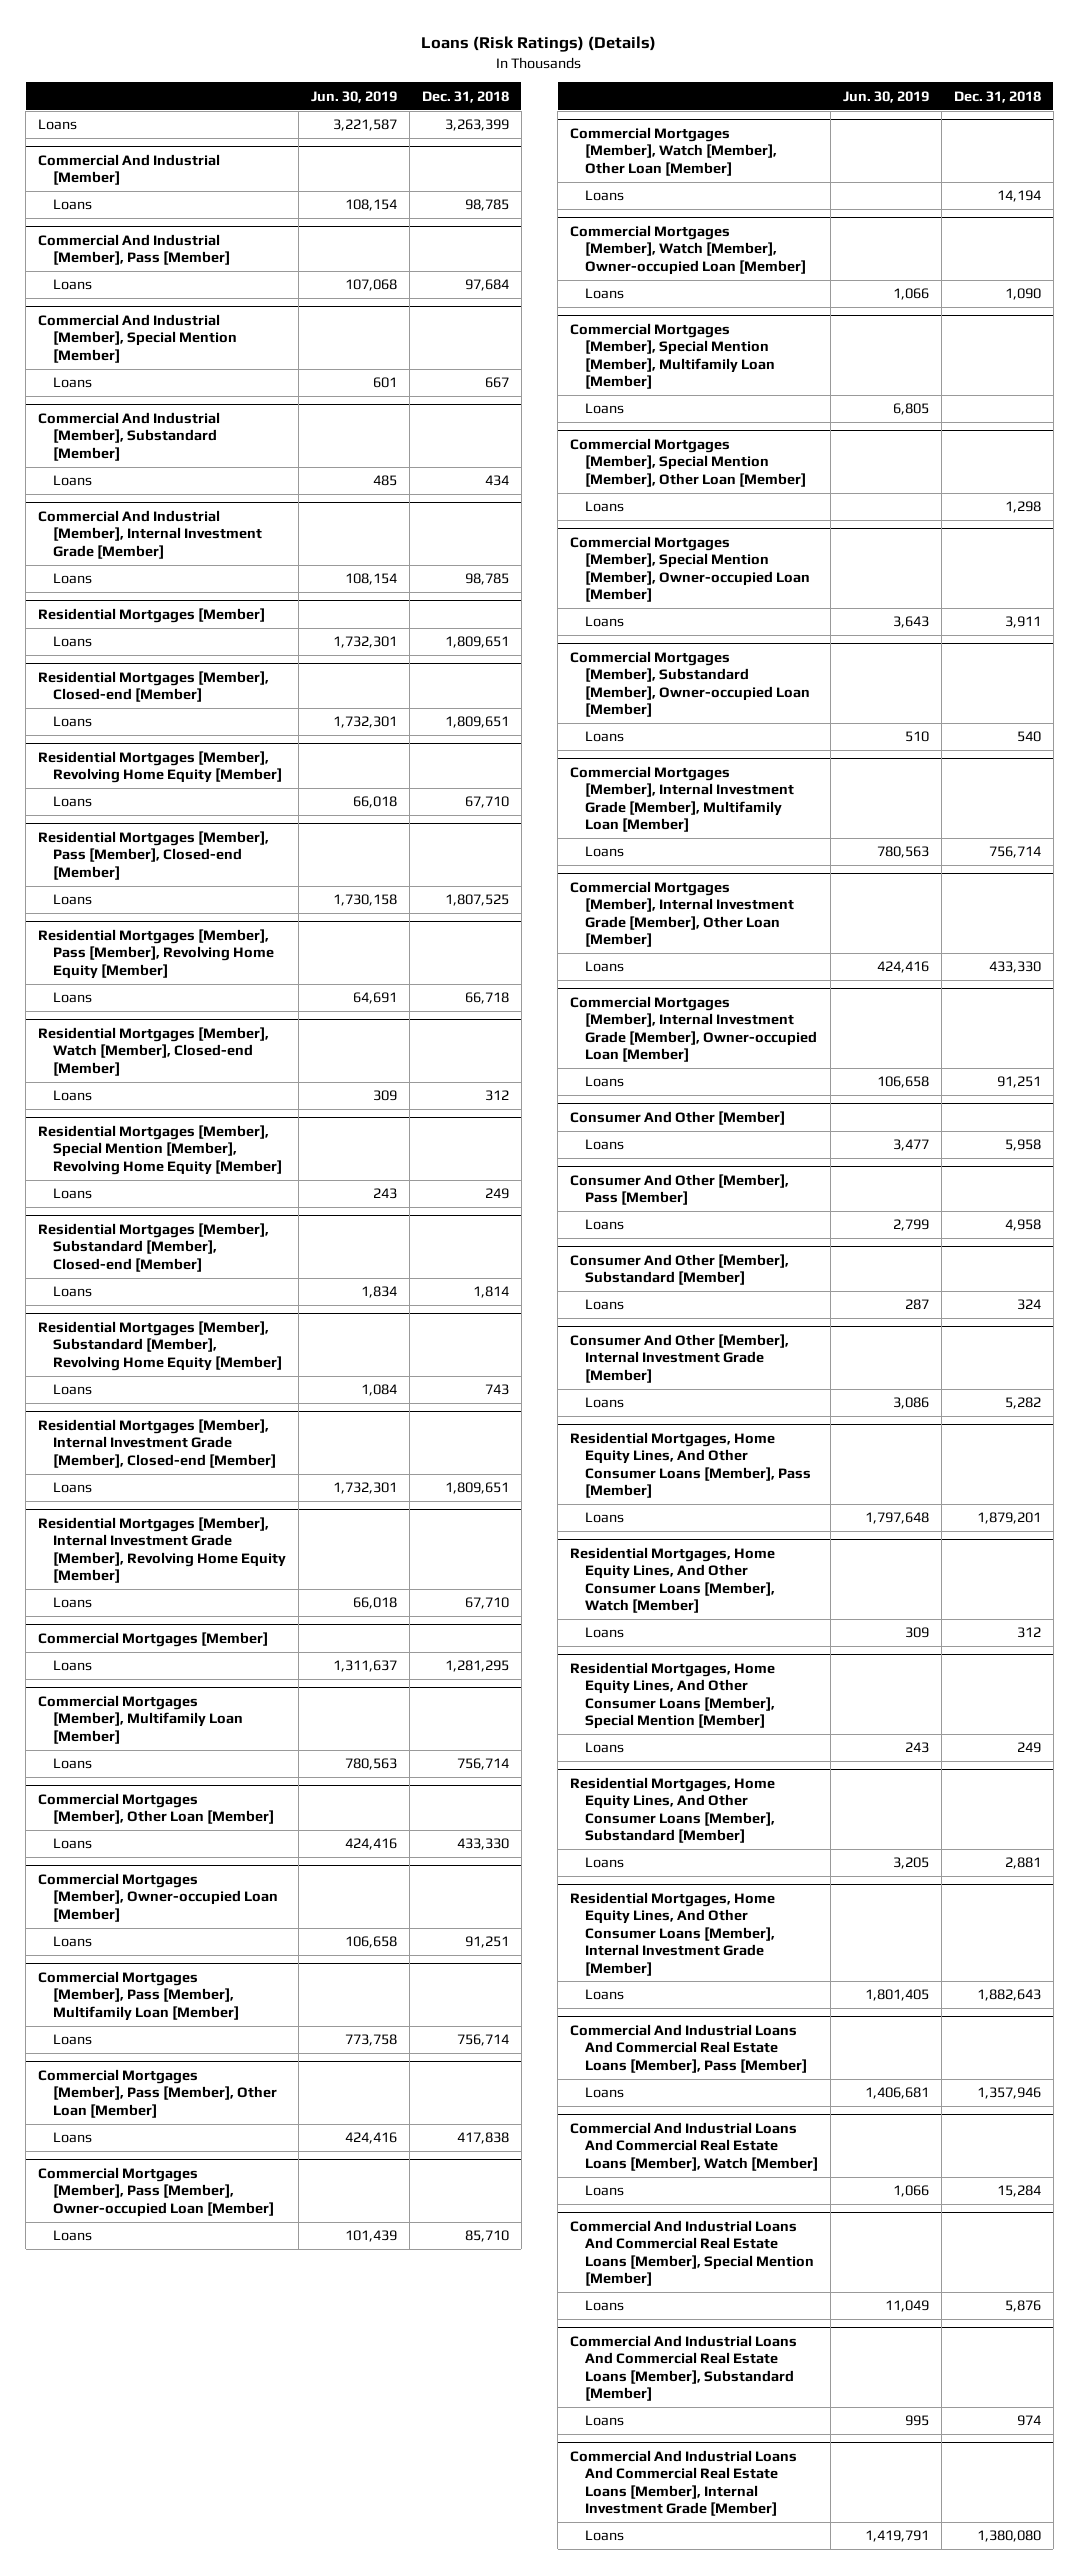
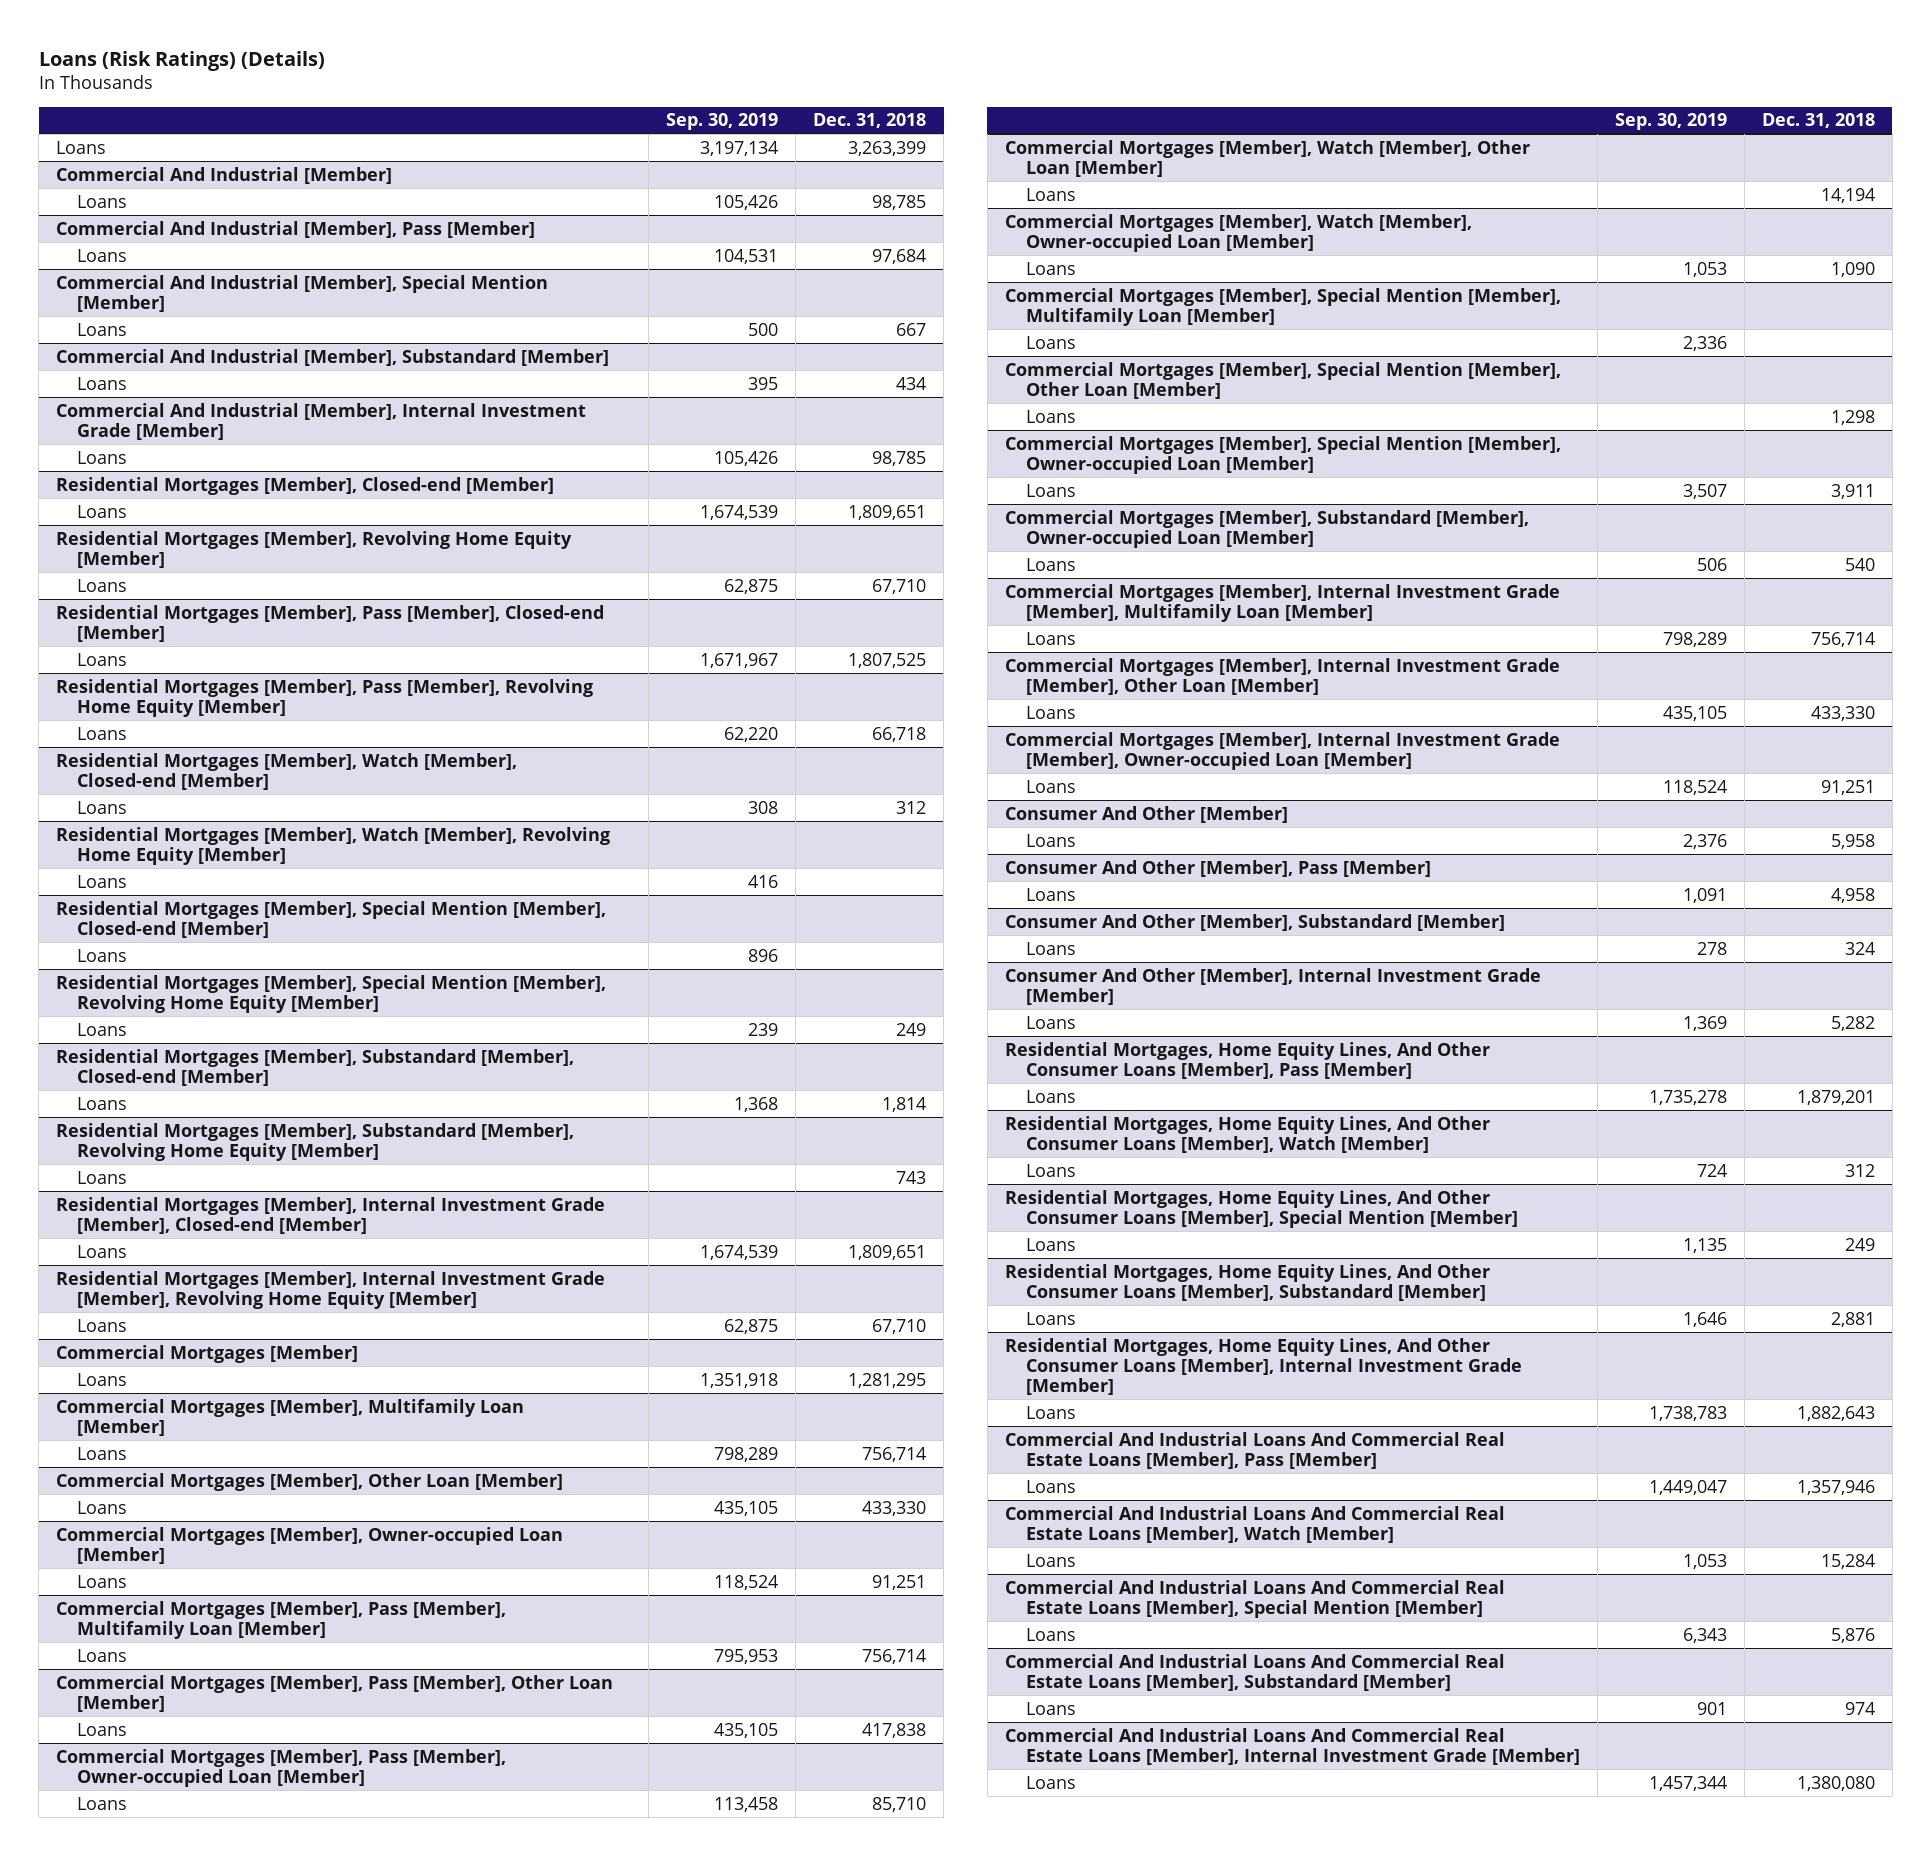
- | Jun. 30, 2019 | Dec. 31, 2018
+ | Sep. 30, 2019 | Dec. 31, 2018
- Residential Mortgages [Member]
- Loans | 1,732,301 | 1,809,651
+ Residential Mortgages [Member], Watch [Member], Revolving Home Equity [Member]
+ Loans | 416 |
+ Residential Mortgages [Member], Special Mention [Member], Closed-end [Member]
+ Loans | 896 |

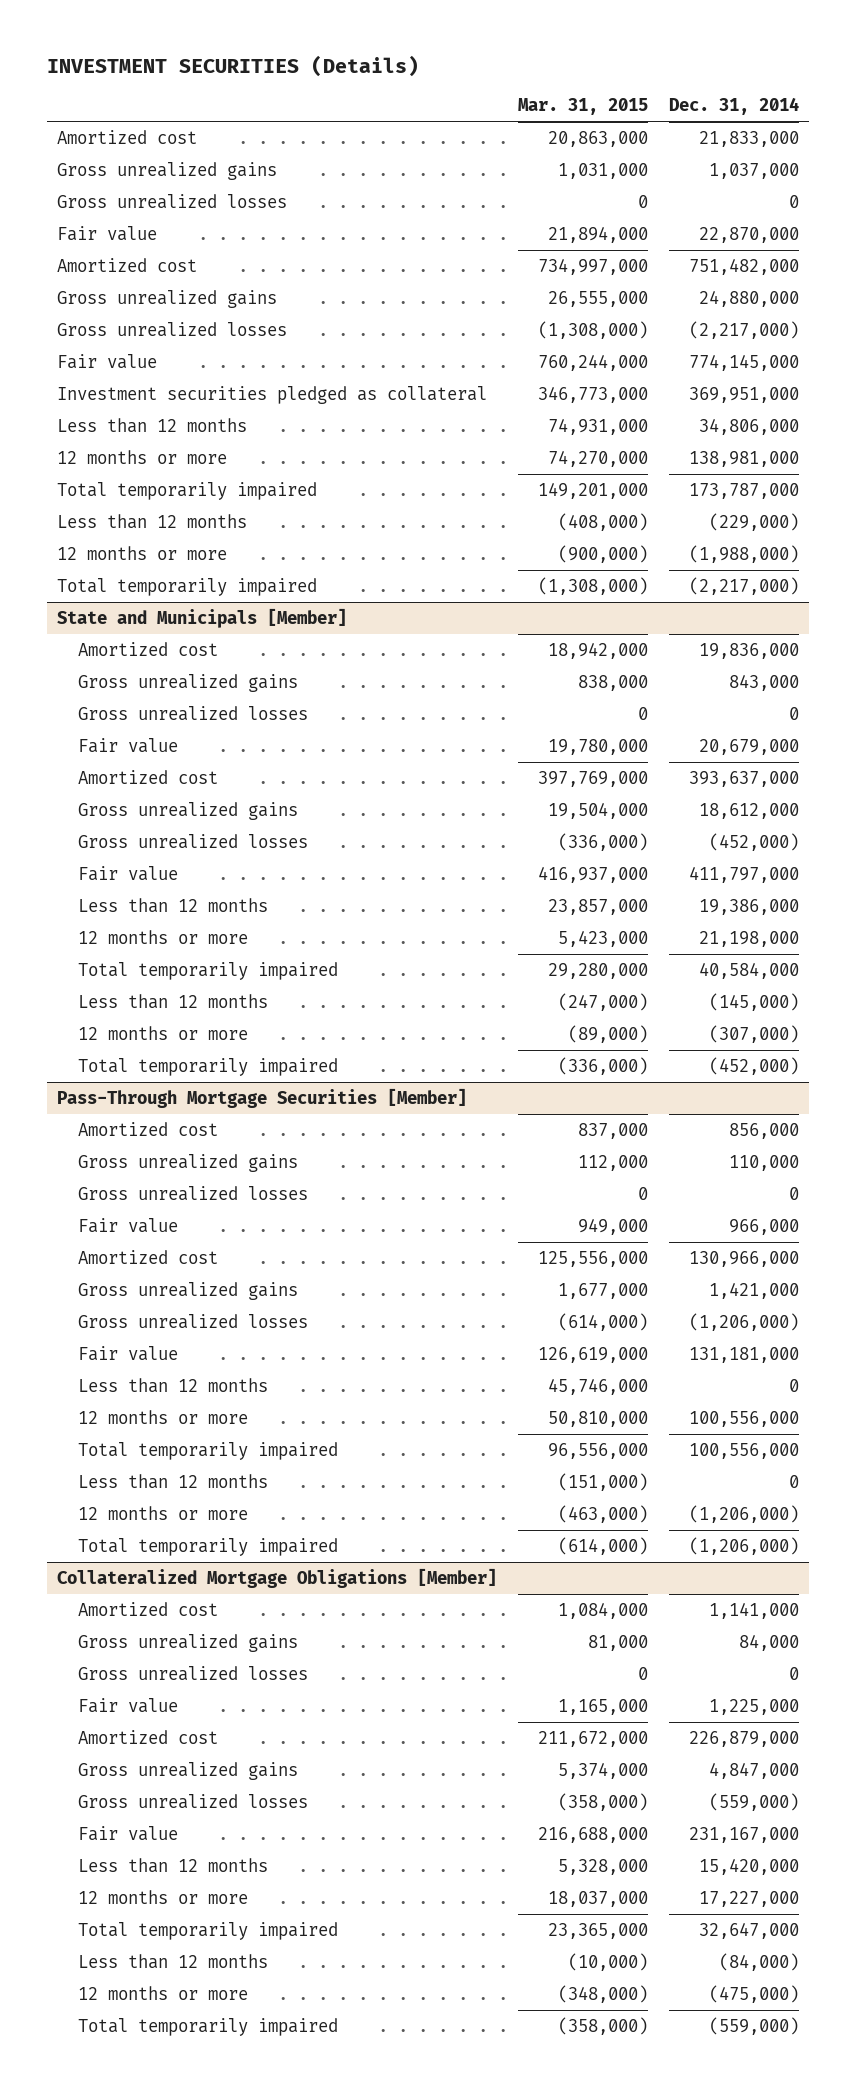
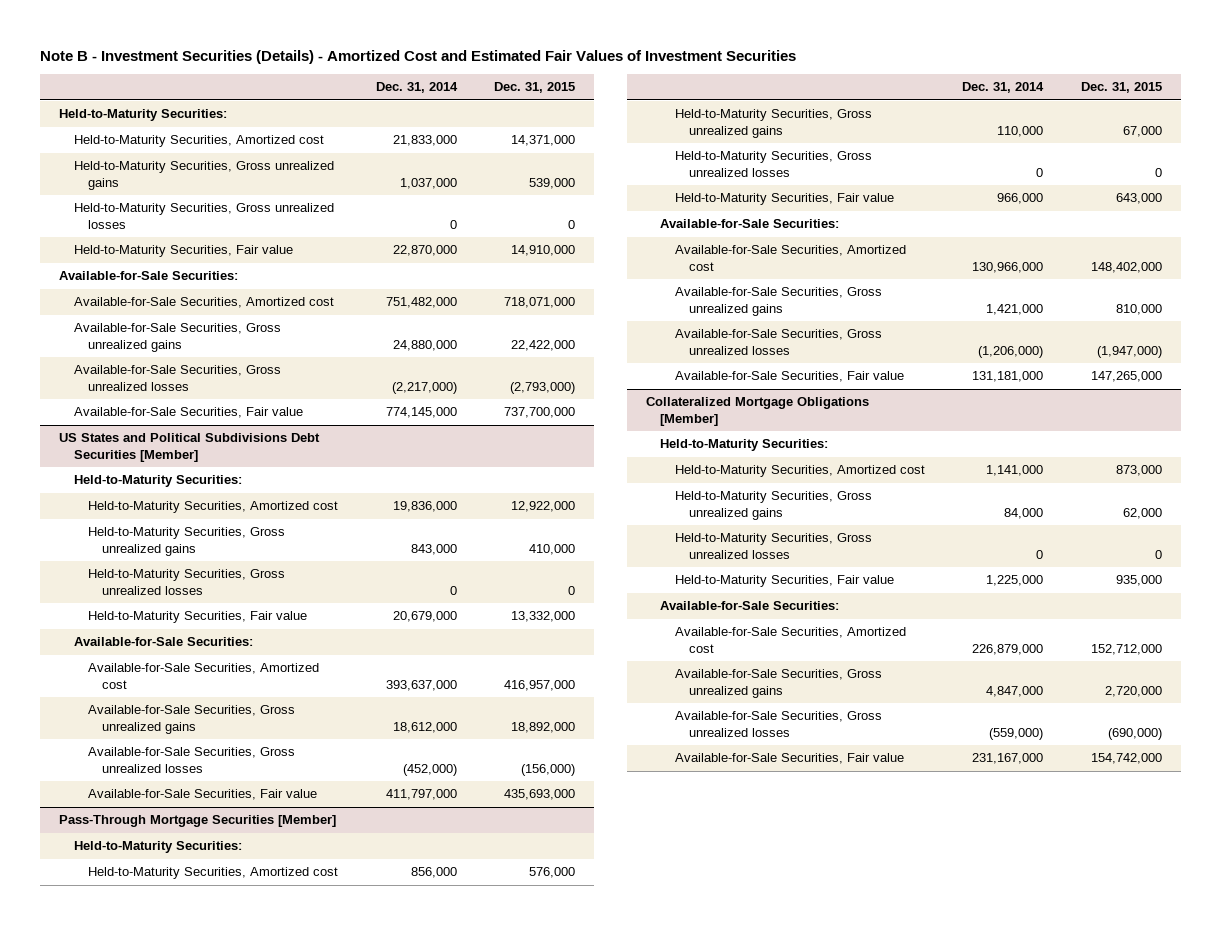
- INVESTMENT SECURITIES (Details)
+ Note B - Investment Securities (Details) - Amortized Cost and Estimated Fair Values of Investment Securities
- | Mar. 31, 2015 | Dec. 31, 2014
+ | Dec. 31, 2014 | Dec. 31, 2015
- Amortized cost | 20,863,000 | 21,833,000
- Gross unrealized gains | 1,031,000 | 1,037,000
- Gross unrealized losses | 0 | 0
- Fair value | 21,894,000 | 22,870,000
- Amortized cost | 734,997,000 | 751,482,000
- Gross unrealized gains | 26,555,000 | 24,880,000
- Gross unrealized losses | (1,308,000) | (2,217,000)
- Fair value | 760,244,000 | 774,145,000
- Investment securities pledged as collateral | 346,773,000 | 369,951,000
- Less than 12 months | 74,931,000 | 34,806,000
- 12 months or more | 74,270,000 | 138,981,000
- Total temporarily impaired | 149,201,000 | 173,787,000
- Less than 12 months | (408,000) | (229,000)
- 12 months or more | (900,000) | (1,988,000)
- Total temporarily impaired | (1,308,000) | (2,217,000)
- State and Municipals [Member]
- Amortized cost | 18,942,000 | 19,836,000
- Gross unrealized gains | 838,000 | 843,000
- Gross unrealized losses | 0 | 0
- Fair value | 19,780,000 | 20,679,000
- Amortized cost | 397,769,000 | 393,637,000
- Gross unrealized gains | 19,504,000 | 18,612,000
- Gross unrealized losses | (336,000) | (452,000)
- Fair value | 416,937,000 | 411,797,000
- Less than 12 months | 23,857,000 | 19,386,000
- 12 months or more | 5,423,000 | 21,198,000
- Total temporarily impaired | 29,280,000 | 40,584,000
- Less than 12 months | (247,000) | (145,000)
- 12 months or more | (89,000) | (307,000)
- Total temporarily impaired | (336,000) | (452,000)
+ Held-to-Maturity Securities:
+ Held-to-Maturity Securities, Amortized cost | 21,833,000 | 14,371,000
+ Held-to-Maturity Securities, Gross unrealized gains | 1,037,000 | 539,000
+ Held-to-Maturity Securities, Gross unrealized losses | 0 | 0
+ Held-to-Maturity Securities, Fair value | 22,870,000 | 14,910,000
+ Available-for-Sale Securities:
+ Available-for-Sale Securities, Amortized cost | 751,482,000 | 718,071,000
+ Available-for-Sale Securities, Gross unrealized gains | 24,880,000 | 22,422,000
+ Available-for-Sale Securities, Gross unrealized losses | (2,217,000) | (2,793,000)
+ Available-for-Sale Securities, Fair value | 774,145,000 | 737,700,000
+ US States and Political Subdivisions Debt Securities [Member]
+ Held-to-Maturity Securities:
+ Held-to-Maturity Securities, Amortized cost | 19,836,000 | 12,922,000
+ Held-to-Maturity Securities, Gross unrealized gains | 843,000 | 410,000
+ Held-to-Maturity Securities, Gross unrealized losses | 0 | 0
+ Held-to-Maturity Securities, Fair value | 20,679,000 | 13,332,000
+ Available-for-Sale Securities:
+ Available-for-Sale Securities, Amortized cost | 393,637,000 | 416,957,000
+ Available-for-Sale Securities, Gross unrealized gains | 18,612,000 | 18,892,000
+ Available-for-Sale Securities, Gross unrealized losses | (452,000) | (156,000)
+ Available-for-Sale Securities, Fair value | 411,797,000 | 435,693,000
@ Pass-Through Mortgage Securities [Member]
- Amortized cost | 837,000 | 856,000
- Gross unrealized gains | 112,000 | 110,000
- Gross unrealized losses | 0 | 0
- Fair value | 949,000 | 966,000
- Amortized cost | 125,556,000 | 130,966,000
- Gross unrealized gains | 1,677,000 | 1,421,000
- Gross unrealized losses | (614,000) | (1,206,000)
- Fair value | 126,619,000 | 131,181,000
- Less than 12 months | 45,746,000 | 0
- 12 months or more | 50,810,000 | 100,556,000
- Total temporarily impaired | 96,556,000 | 100,556,000
- Less than 12 months | (151,000) | 0
- 12 months or more | (463,000) | (1,206,000)
- Total temporarily impaired | (614,000) | (1,206,000)
+ Held-to-Maturity Securities:
+ Held-to-Maturity Securities, Amortized cost | 856,000 | 576,000
+ Held-to-Maturity Securities, Gross unrealized gains | 110,000 | 67,000
+ Held-to-Maturity Securities, Gross unrealized losses | 0 | 0
+ Held-to-Maturity Securities, Fair value | 966,000 | 643,000
+ Available-for-Sale Securities:
+ Available-for-Sale Securities, Amortized cost | 130,966,000 | 148,402,000
+ Available-for-Sale Securities, Gross unrealized gains | 1,421,000 | 810,000
+ Available-for-Sale Securities, Gross unrealized losses | (1,206,000) | (1,947,000)
+ Available-for-Sale Securities, Fair value | 131,181,000 | 147,265,000
@ Collateralized Mortgage Obligations [Member]
- Amortized cost | 1,084,000 | 1,141,000
- Gross unrealized gains | 81,000 | 84,000
- Gross unrealized losses | 0 | 0
- Fair value | 1,165,000 | 1,225,000
- Amortized cost | 211,672,000 | 226,879,000
- Gross unrealized gains | 5,374,000 | 4,847,000
- Gross unrealized losses | (358,000) | (559,000)
- Fair value | 216,688,000 | 231,167,000
- Less than 12 months | 5,328,000 | 15,420,000
- 12 months or more | 18,037,000 | 17,227,000
- Total temporarily impaired | 23,365,000 | 32,647,000
- Less than 12 months | (10,000) | (84,000)
- 12 months or more | (348,000) | (475,000)
- Total temporarily impaired | (358,000) | (559,000)
+ Held-to-Maturity Securities:
+ Held-to-Maturity Securities, Amortized cost | 1,141,000 | 873,000
+ Held-to-Maturity Securities, Gross unrealized gains | 84,000 | 62,000
+ Held-to-Maturity Securities, Gross unrealized losses | 0 | 0
+ Held-to-Maturity Securities, Fair value | 1,225,000 | 935,000
+ Available-for-Sale Securities:
+ Available-for-Sale Securities, Amortized cost | 226,879,000 | 152,712,000
+ Available-for-Sale Securities, Gross unrealized gains | 4,847,000 | 2,720,000
+ Available-for-Sale Securities, Gross unrealized losses | (559,000) | (690,000)
+ Available-for-Sale Securities, Fair value | 231,167,000 | 154,742,000

